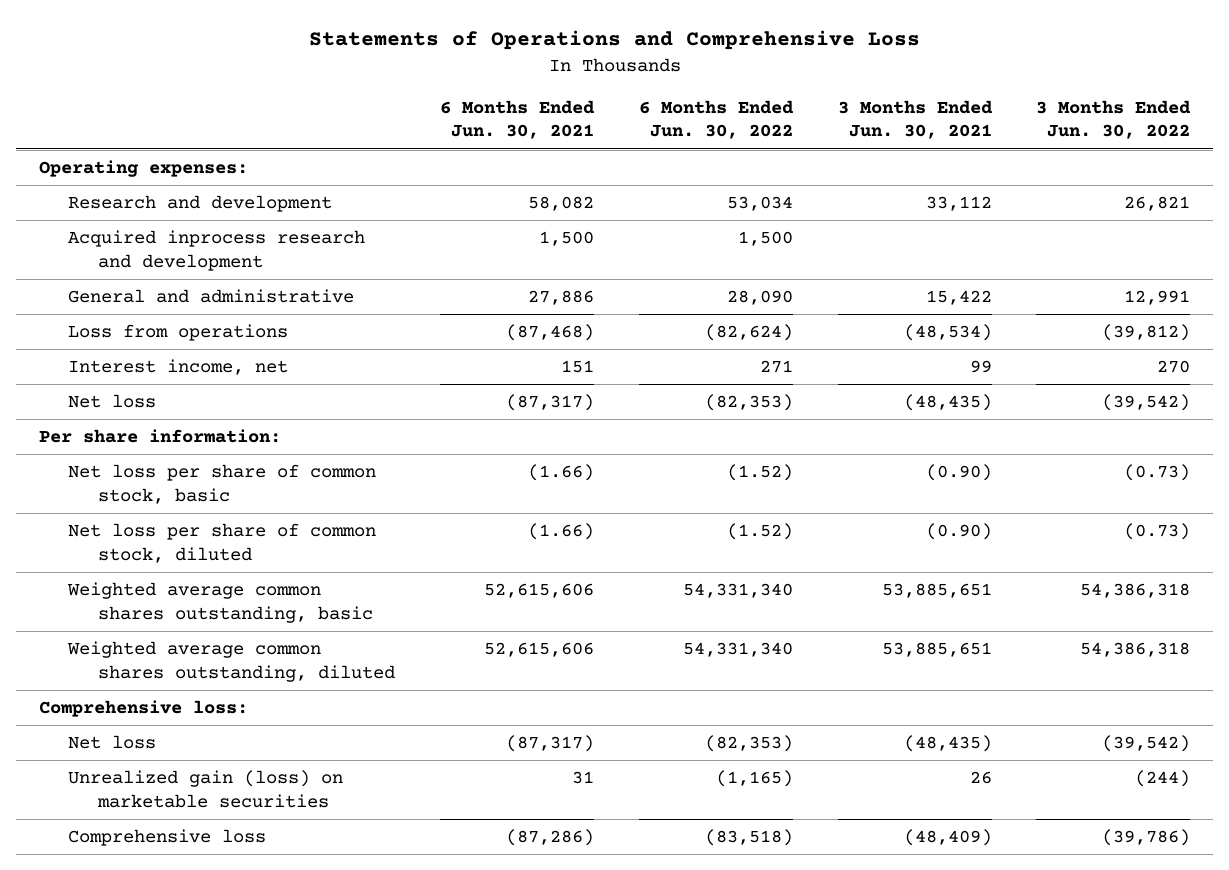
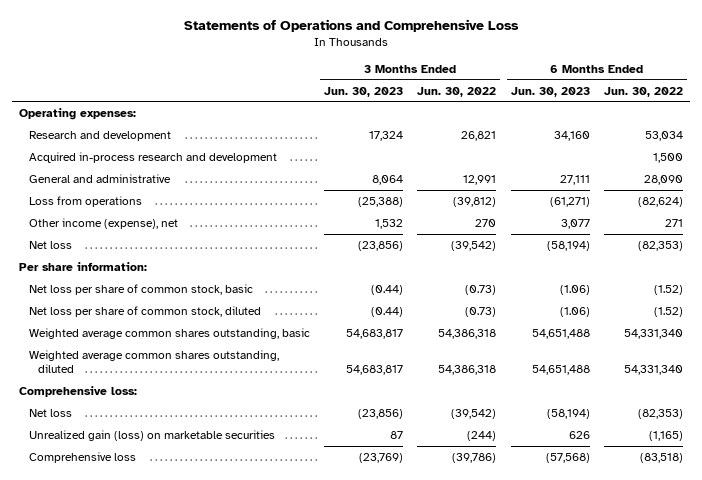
- | 6 Months Ended Jun. 30, 2021 | 6 Months Ended Jun. 30, 2022 | 3 Months Ended Jun. 30, 2021 | 3 Months Ended Jun. 30, 2022
+ | 3 Months Ended Jun. 30, 2023 | 3 Months Ended Jun. 30, 2022 | 6 Months Ended Jun. 30, 2023 | 6 Months Ended Jun. 30, 2022
- Acquired inprocess research and development | 1,500 | 1,500 | |
+ Acquired in-process research and development | | | | 1,500
- Interest income, net | 151 | 271 | 99 | 270
+ Other income (expense), net | 1,532 | 270 | 3,077 | 271

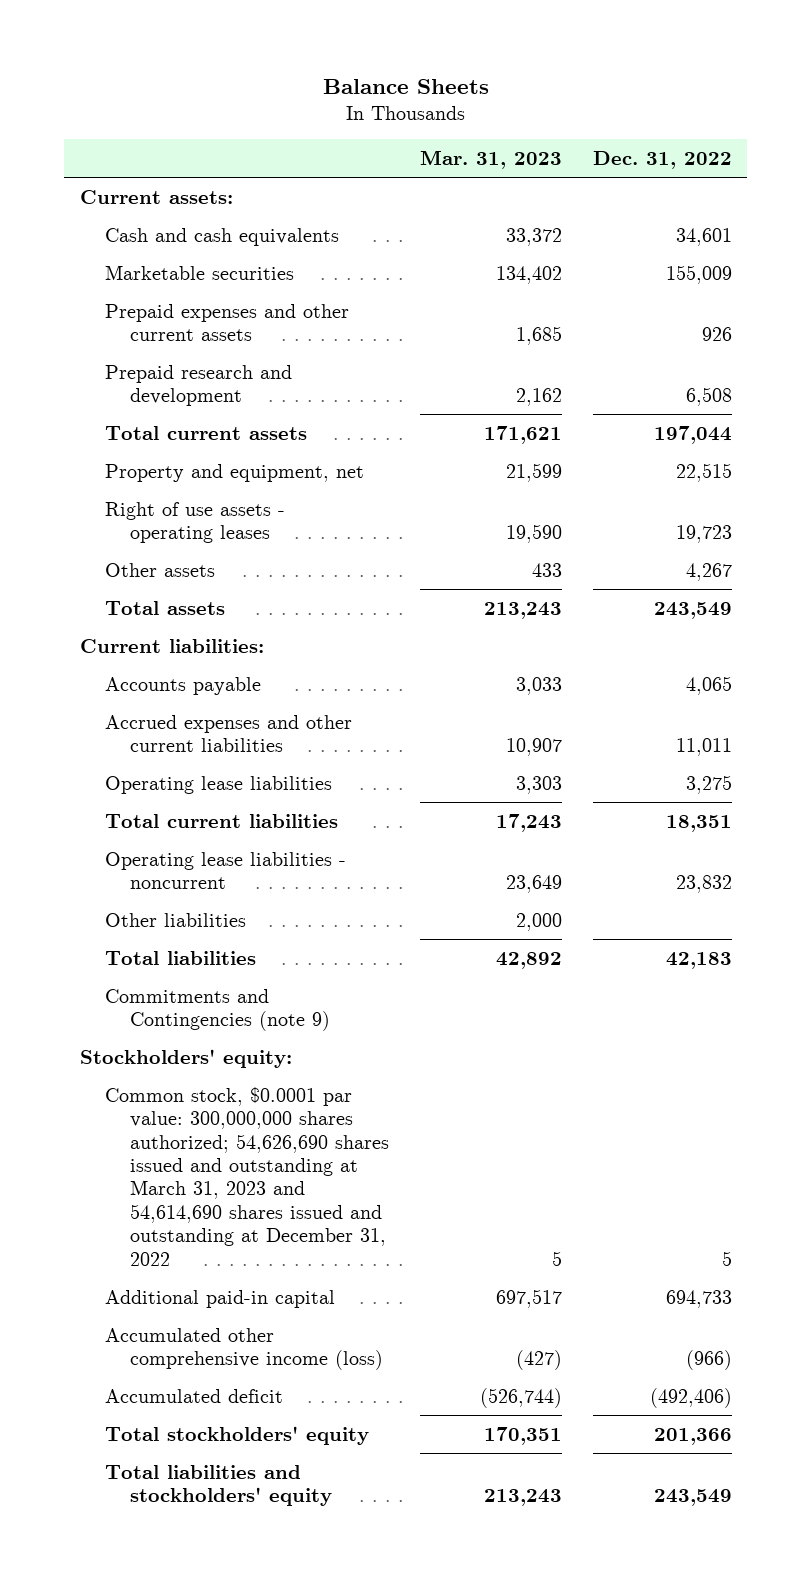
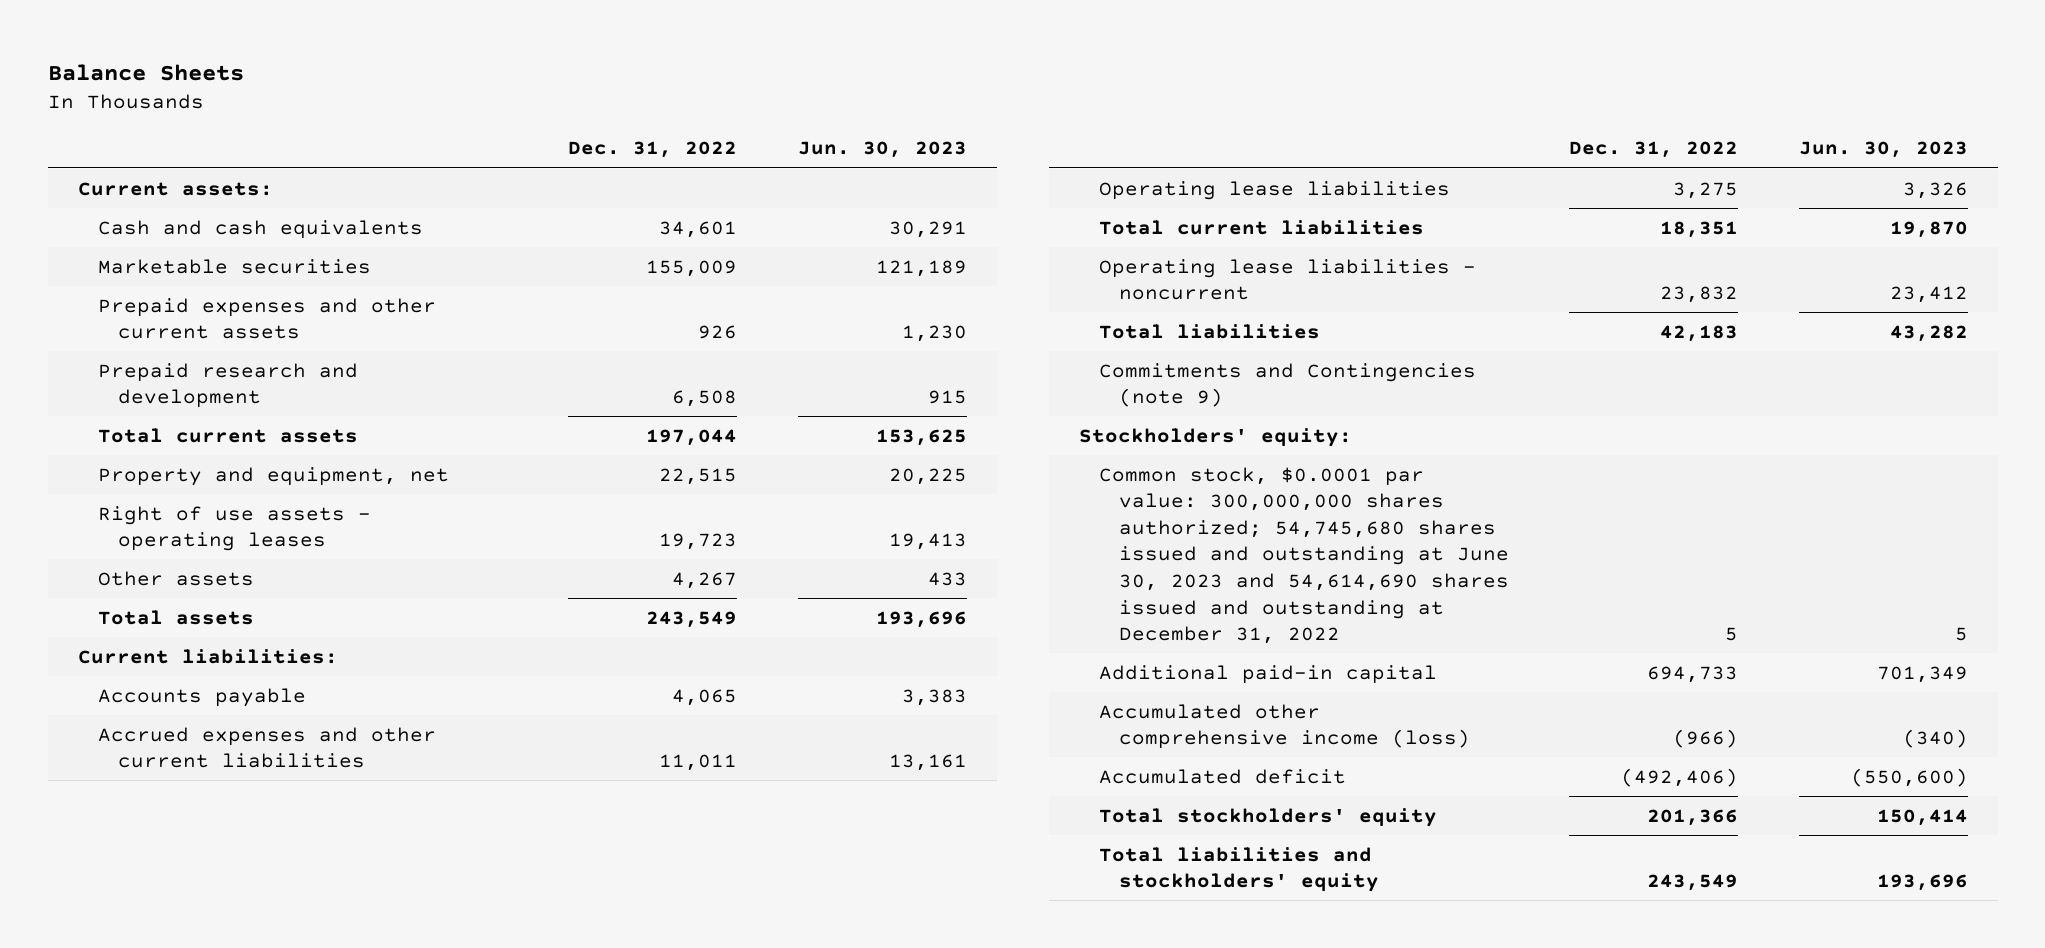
- | Mar. 31, 2023 | Dec. 31, 2022
+ | Dec. 31, 2022 | Jun. 30, 2023
- Other liabilities | 2,000 |
- Common stock, $0.0001 par value: 300,000,000 shares authorized; 54,626,690 shares issued and outstanding at March 31, 2023 and 54,614,690 shares issued and outstanding at December 31, 2022 | 5 | 5
+ Common stock, $0.0001 par value: 300,000,000 shares authorized; 54,745,680 shares issued and outstanding at June 30, 2023 and 54,614,690 shares issued and outstanding at December 31, 2022 | 5 | 5

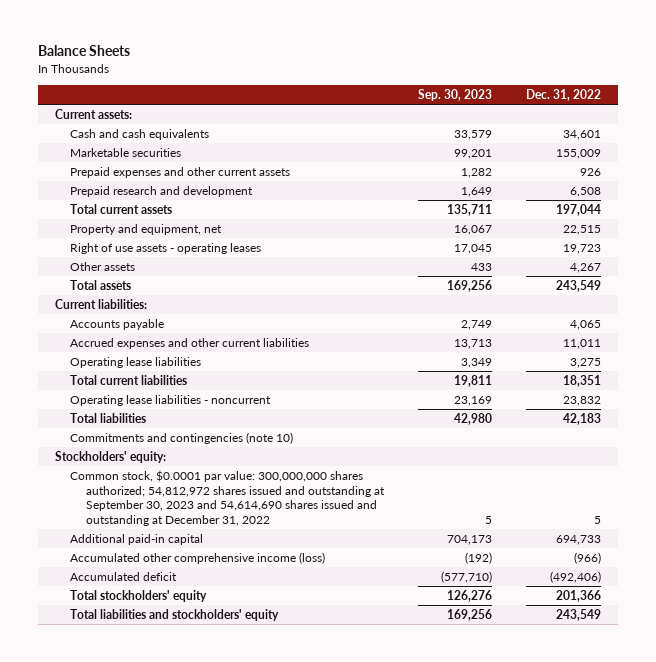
- | Dec. 31, 2022 | Jun. 30, 2023
+ | Sep. 30, 2023 | Dec. 31, 2022
- Commitments and Contingencies (note 9)
+ Commitments and contingencies (note 10)
- Common stock, $0.0001 par value: 300,000,000 shares authorized; 54,745,680 shares issued and outstanding at June 30, 2023 and 54,614,690 shares issued and outstanding at December 31, 2022 | 5 | 5
+ Common stock, $0.0001 par value: 300,000,000 shares authorized; 54,812,972 shares issued and outstanding at September 30, 2023 and 54,614,690 shares issued and outstanding at December 31, 2022 | 5 | 5

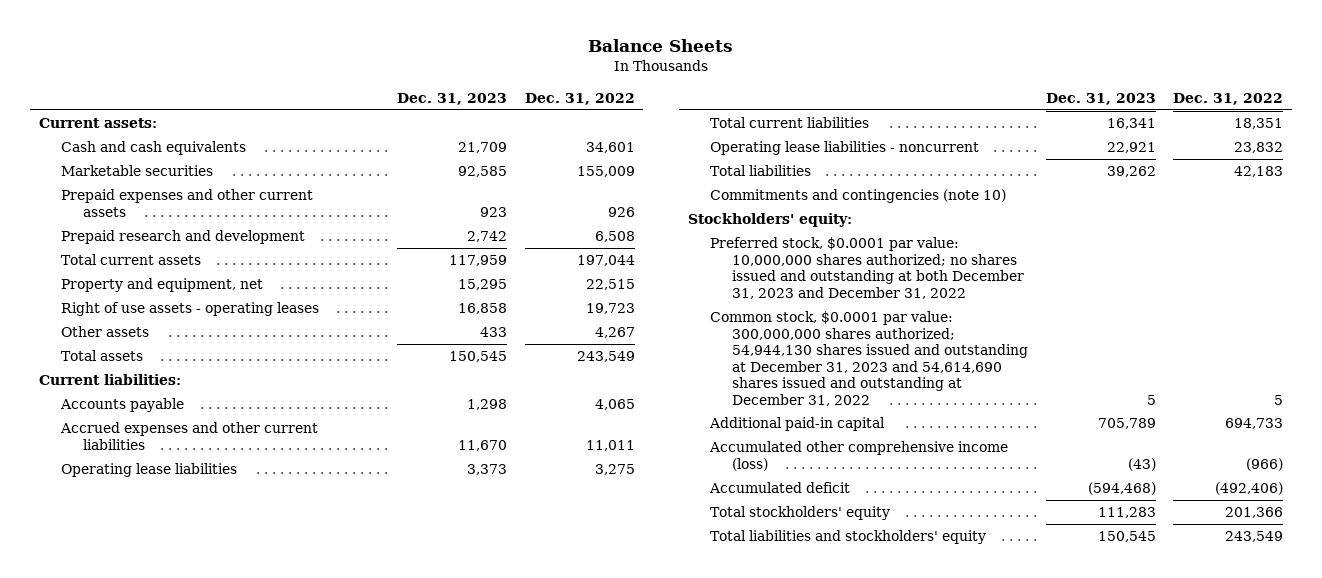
- | Sep. 30, 2023 | Dec. 31, 2022
+ | Dec. 31, 2023 | Dec. 31, 2022
- Common stock, $0.0001 par value: 300,000,000 shares authorized; 54,812,972 shares issued and outstanding at September 30, 2023 and 54,614,690 shares issued and outstanding at December 31, 2022 | 5 | 5
+ Preferred stock, $0.0001 par value: 10,000,000 shares authorized; no shares issued and outstanding at both December 31, 2023 and December 31, 2022
+ Common stock, $0.0001 par value: 300,000,000 shares authorized; 54,944,130 shares issued and outstanding at December 31, 2023 and 54,614,690 shares issued and outstanding at December 31, 2022 | 5 | 5

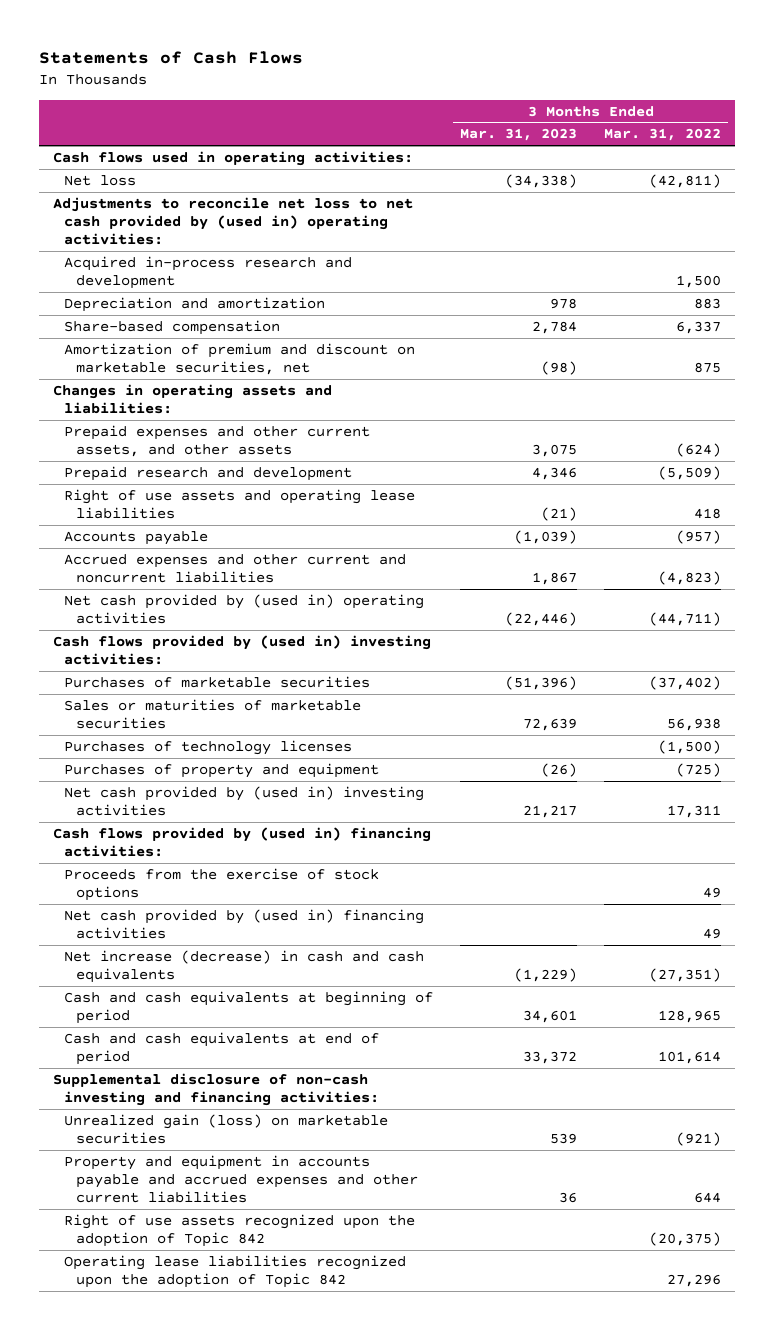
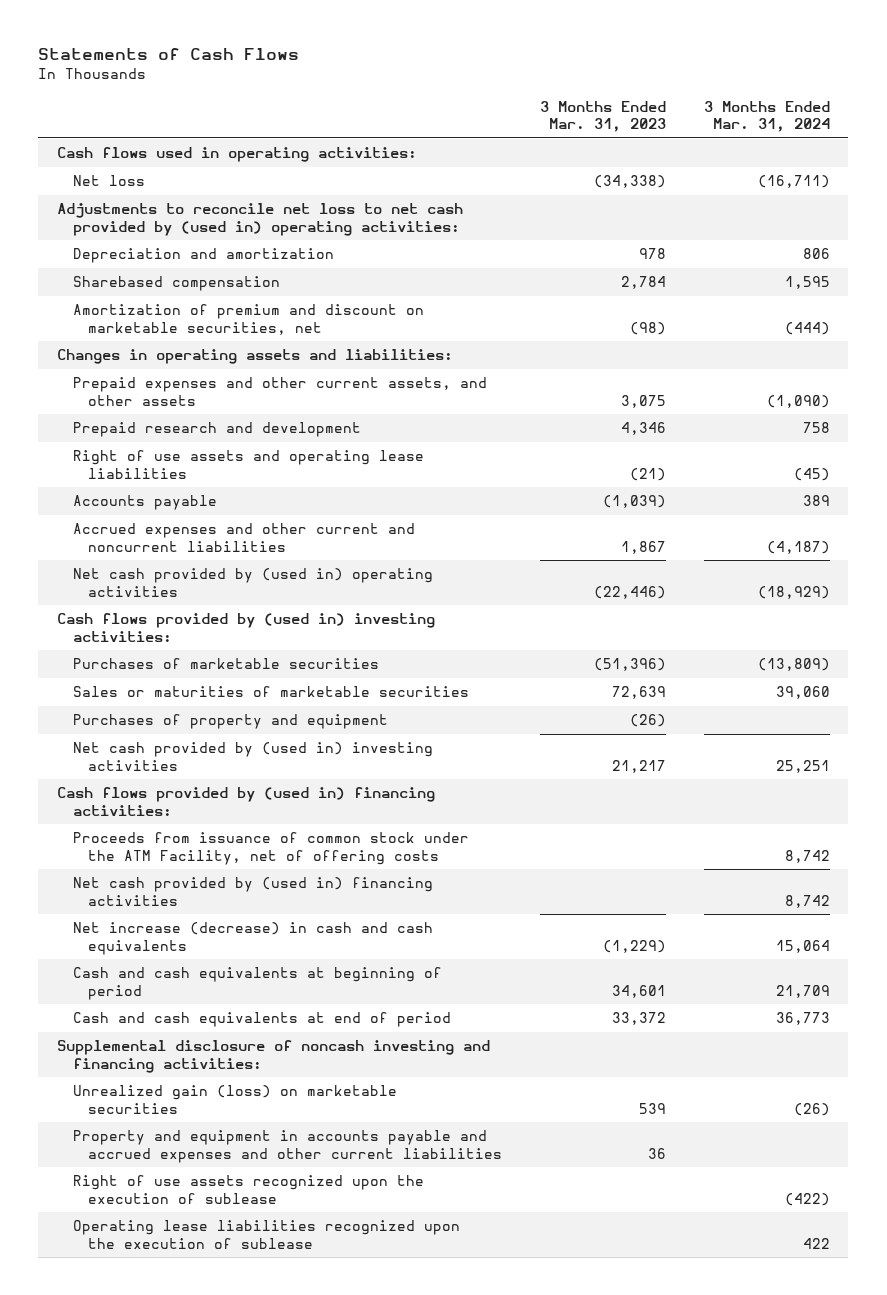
- | 3 Months Ended Mar. 31, 2023 | 3 Months Ended Mar. 31, 2022
+ | 3 Months Ended Mar. 31, 2023 | 3 Months Ended Mar. 31, 2024
- Acquired in-process research and development | | 1,500
- Share-based compensation | 2,784 | 6,337
+ Sharebased compensation | 2,784 | 1,595
- Purchases of technology licenses | | (1,500)
- Proceeds from the exercise of stock options | | 49
+ Proceeds from issuance of common stock under the ATM Facility, net of offering costs | | 8,742
- Supplemental disclosure of non-cash investing and financing activities:
+ Supplemental disclosure of noncash investing and financing activities:
- Right of use assets recognized upon the adoption of Topic 842 | | (20,375)
- Operating lease liabilities recognized upon the adoption of Topic 842 | | 27,296
+ Right of use assets recognized upon the execution of sublease | | (422)
+ Operating lease liabilities recognized upon the execution of sublease | | 422

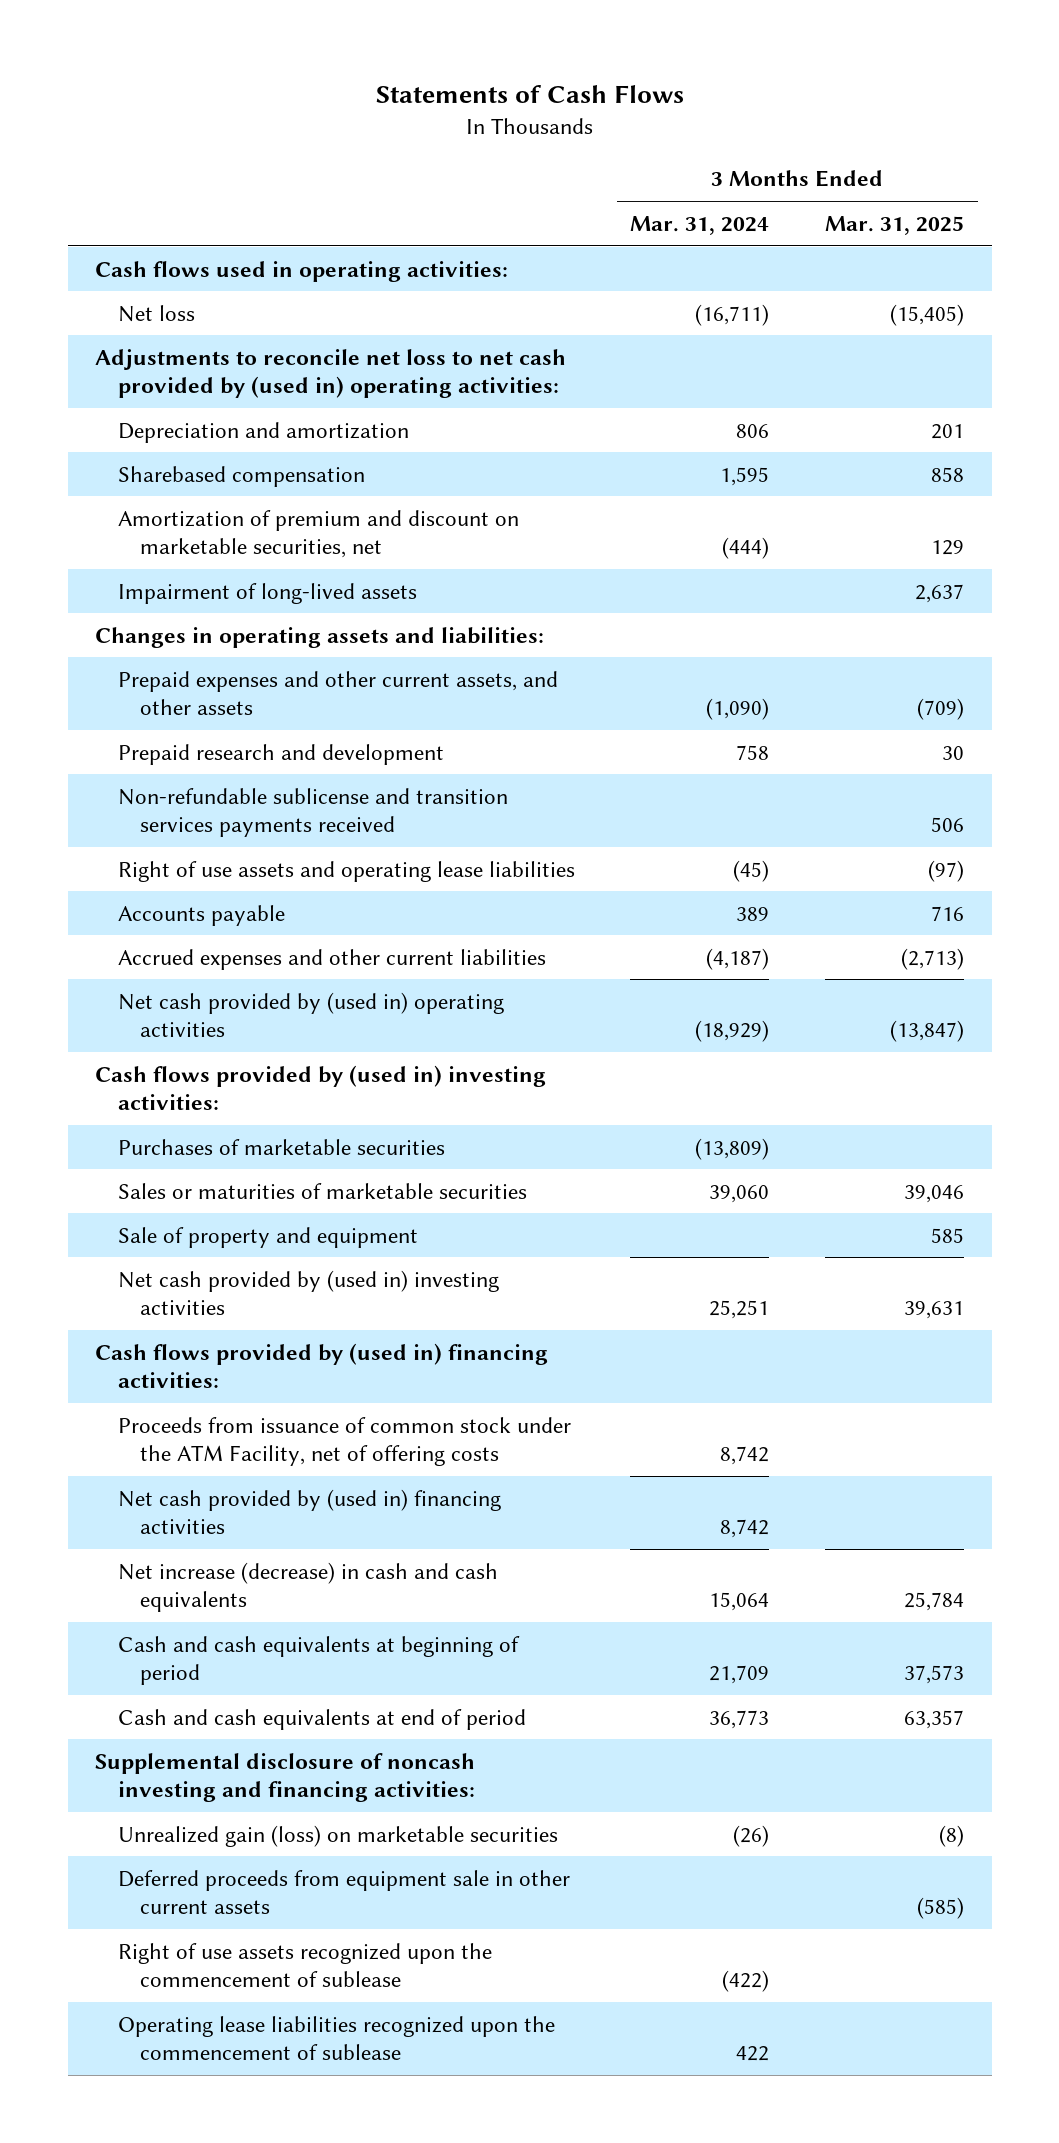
- | 3 Months Ended Mar. 31, 2023 | 3 Months Ended Mar. 31, 2024
+ | 3 Months Ended Mar. 31, 2024 | 3 Months Ended Mar. 31, 2025
+ Impairment of long-lived assets | | 2,637
+ Non-refundable sublicense and transition services payments received | | 506
- Accrued expenses and other current and noncurrent liabilities | 1,867 | (4,187)
+ Accrued expenses and other current liabilities | (4,187) | (2,713)
- Purchases of property and equipment | (26) |
+ Sale of property and equipment | | 585
- Property and equipment in accounts payable and accrued expenses and other current liabilities | 36 |
- Right of use assets recognized upon the execution of sublease | | (422)
- Operating lease liabilities recognized upon the execution of sublease | | 422
+ Deferred proceeds from equipment sale in other current assets | | (585)
+ Right of use assets recognized upon the commencement of sublease | (422) |
+ Operating lease liabilities recognized upon the commencement of sublease | 422 |

